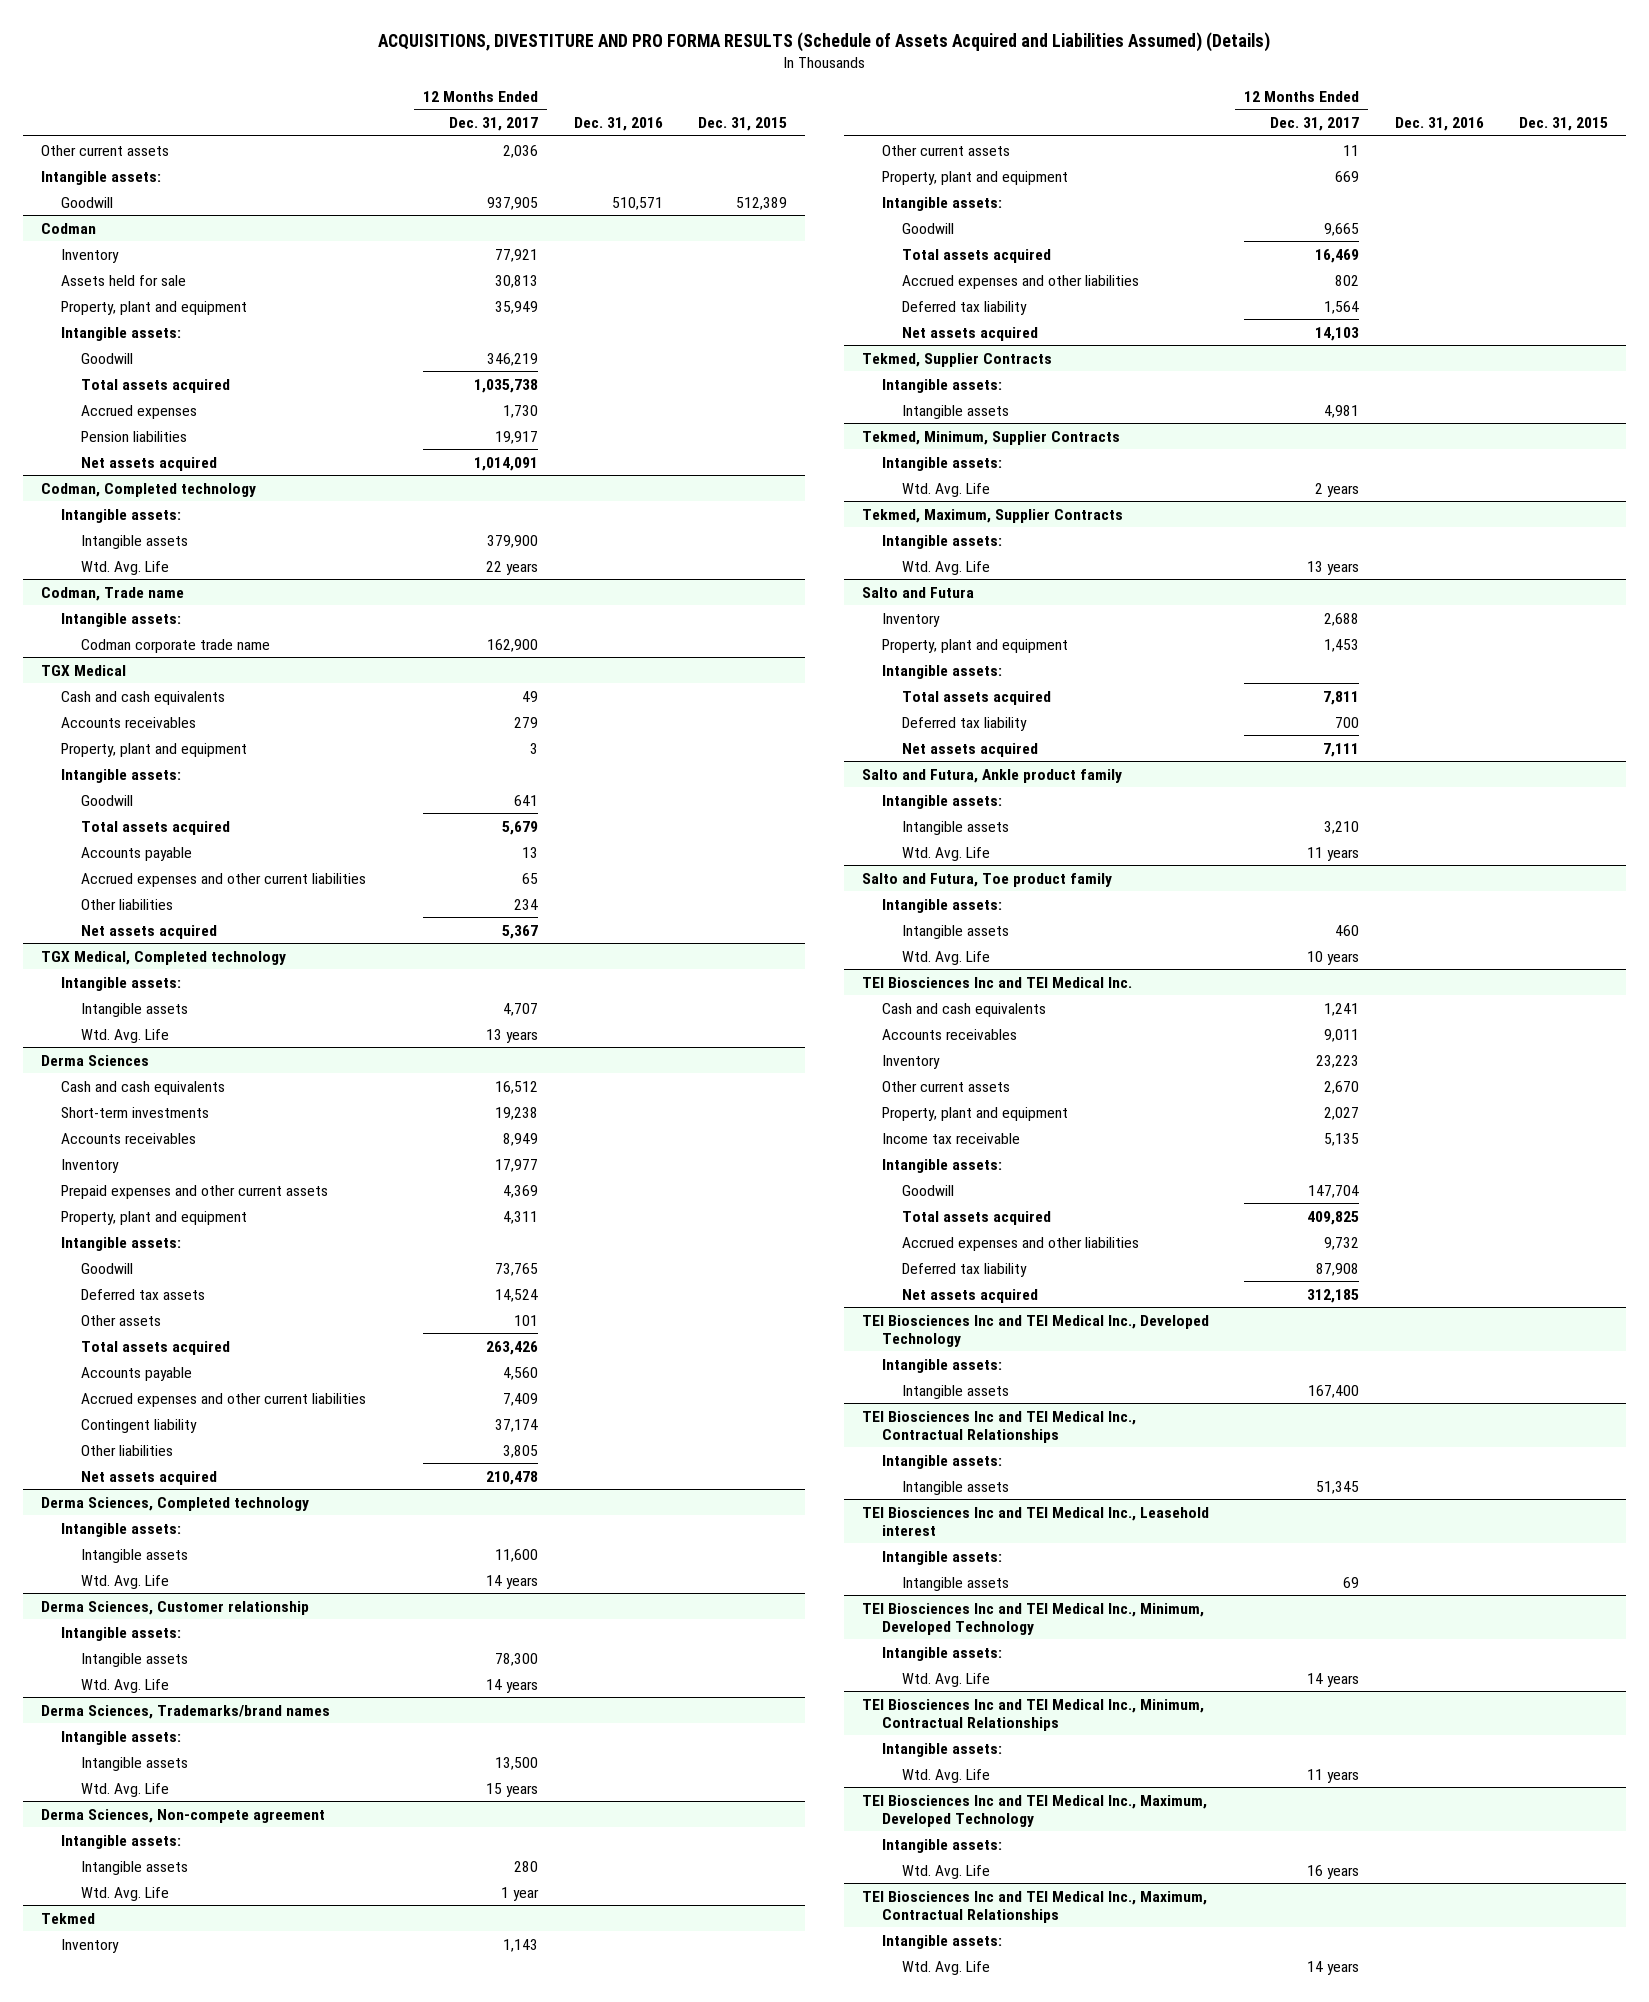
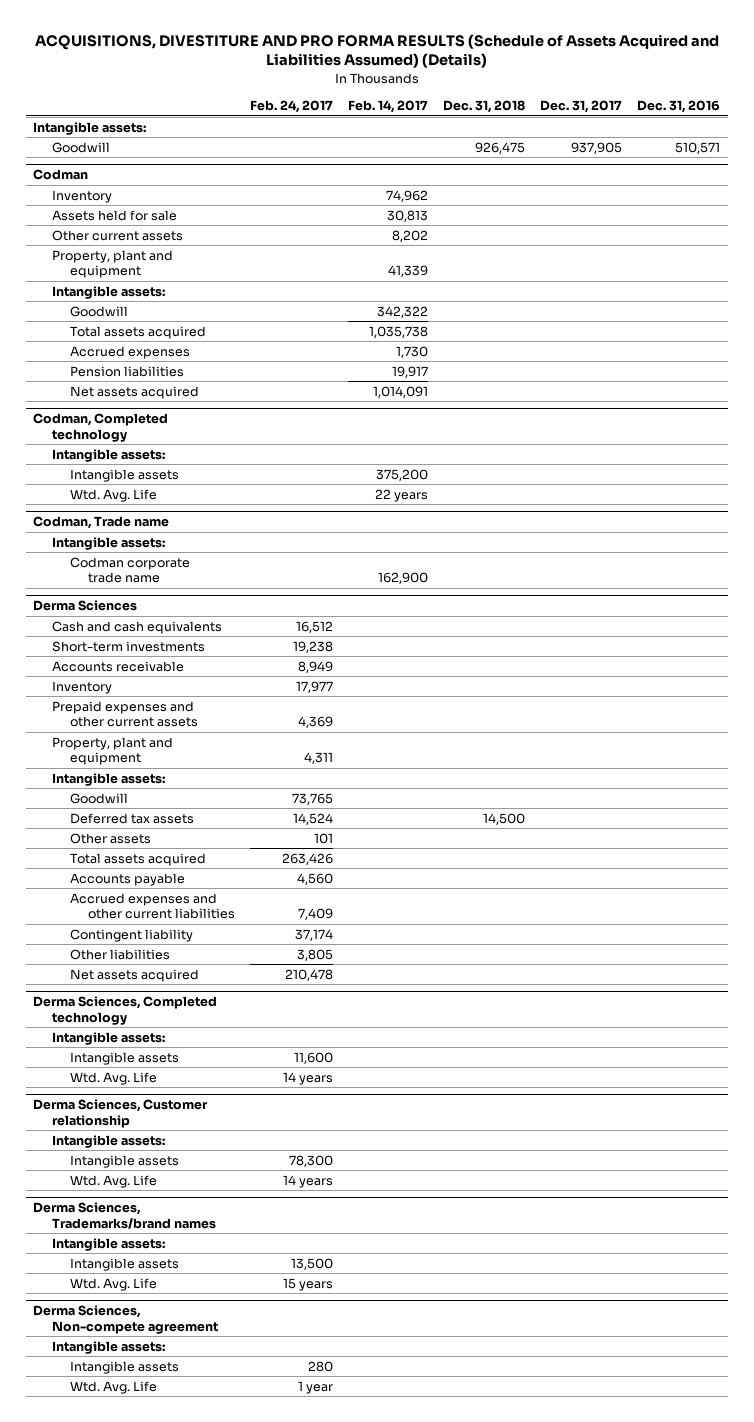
- | 12 Months Ended Dec. 31, 2017 | Dec. 31, 2016 | Dec. 31, 2015
+ | Feb. 24, 2017 | Feb. 14, 2017 | Dec. 31, 2018 | Dec. 31, 2017 | Dec. 31, 2016
- Other current assets | 2,036 | |
@ Codman
+ Other current assets | | 8,202 | | |
- TGX Medical
- Cash and cash equivalents | 49 | |
- Accounts receivables | 279 | |
- Property, plant and equipment | 3 | |
- Intangible assets:
- Goodwill | 641 | |
- Total assets acquired | 5,679 | |
- Accounts payable | 13 | |
- Accrued expenses and other current liabilities | 65 | |
- Other liabilities | 234 | |
- Net assets acquired | 5,367 | |
- TGX Medical, Completed technology
- Intangible assets:
- Intangible assets | 4,707 | |
- Wtd. Avg. Life | 13 years | |
@ Derma Sciences
- Accounts receivables | 8,949 | |
+ Accounts receivable | 8,949 | | | |
- Tekmed
- Inventory | 1,143 | |
- Other current assets | 11 | |
- Property, plant and equipment | 669 | |
- Intangible assets:
- Goodwill | 9,665 | |
- Total assets acquired | 16,469 | |
- Accrued expenses and other liabilities | 802 | |
- Deferred tax liability | 1,564 | |
- Net assets acquired | 14,103 | |
- Tekmed, Supplier Contracts
- Intangible assets:
- Intangible assets | 4,981 | |
- Tekmed, Minimum, Supplier Contracts
- Intangible assets:
- Wtd. Avg. Life | 2 years | |
- Tekmed, Maximum, Supplier Contracts
- Intangible assets:
- Wtd. Avg. Life | 13 years | |
- Salto and Futura
- Inventory | 2,688 | |
- Property, plant and equipment | 1,453 | |
- Intangible assets:
- Total assets acquired | 7,811 | |
- Deferred tax liability | 700 | |
- Net assets acquired | 7,111 | |
- Salto and Futura, Ankle product family
- Intangible assets:
- Intangible assets | 3,210 | |
- Wtd. Avg. Life | 11 years | |
- Salto and Futura, Toe product family
- Intangible assets:
- Intangible assets | 460 | |
- Wtd. Avg. Life | 10 years | |
- TEI Biosciences Inc and TEI Medical Inc.
- Cash and cash equivalents | 1,241 | |
- Accounts receivables | 9,011 | |
- Inventory | 23,223 | |
- Other current assets | 2,670 | |
- Property, plant and equipment | 2,027 | |
- Income tax receivable | 5,135 | |
- Intangible assets:
- Goodwill | 147,704 | |
- Total assets acquired | 409,825 | |
- Accrued expenses and other liabilities | 9,732 | |
- Deferred tax liability | 87,908 | |
- Net assets acquired | 312,185 | |
- TEI Biosciences Inc and TEI Medical Inc., Developed Technology
- Intangible assets:
- Intangible assets | 167,400 | |
- TEI Biosciences Inc and TEI Medical Inc., Contractual Relationships
- Intangible assets:
- Intangible assets | 51,345 | |
- TEI Biosciences Inc and TEI Medical Inc., Leasehold interest
- Intangible assets:
- Intangible assets | 69 | |
- TEI Biosciences Inc and TEI Medical Inc., Minimum, Developed Technology
- Intangible assets:
- Wtd. Avg. Life | 14 years | |
- TEI Biosciences Inc and TEI Medical Inc., Minimum, Contractual Relationships
- Intangible assets:
- Wtd. Avg. Life | 11 years | |
- TEI Biosciences Inc and TEI Medical Inc., Maximum, Developed Technology
- Intangible assets:
- Wtd. Avg. Life | 16 years | |
- TEI Biosciences Inc and TEI Medical Inc., Maximum, Contractual Relationships
- Intangible assets:
- Wtd. Avg. Life | 14 years | |

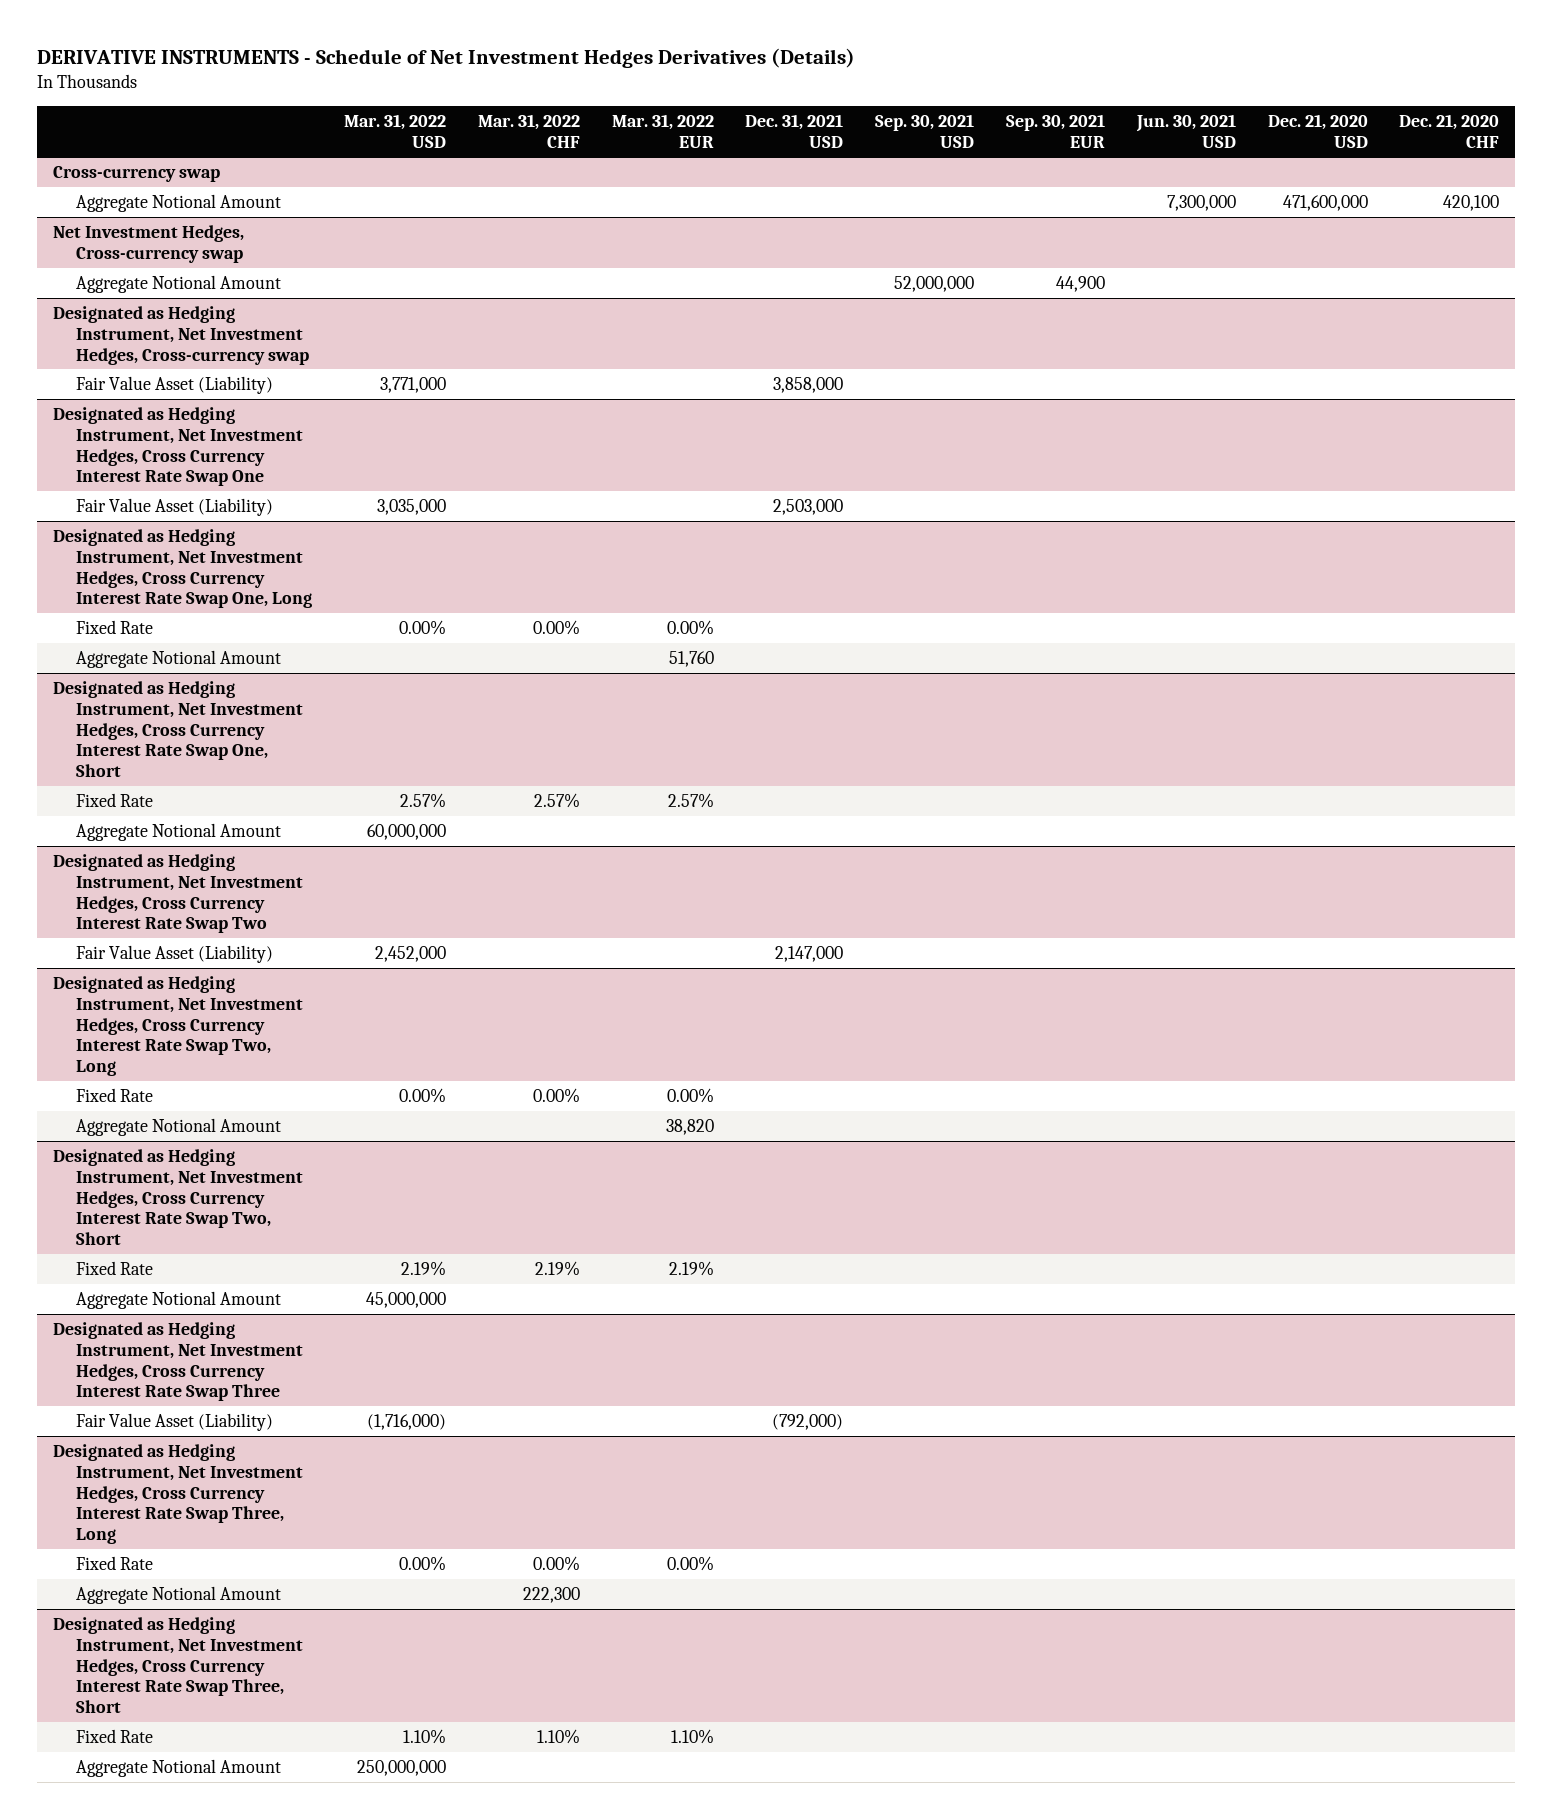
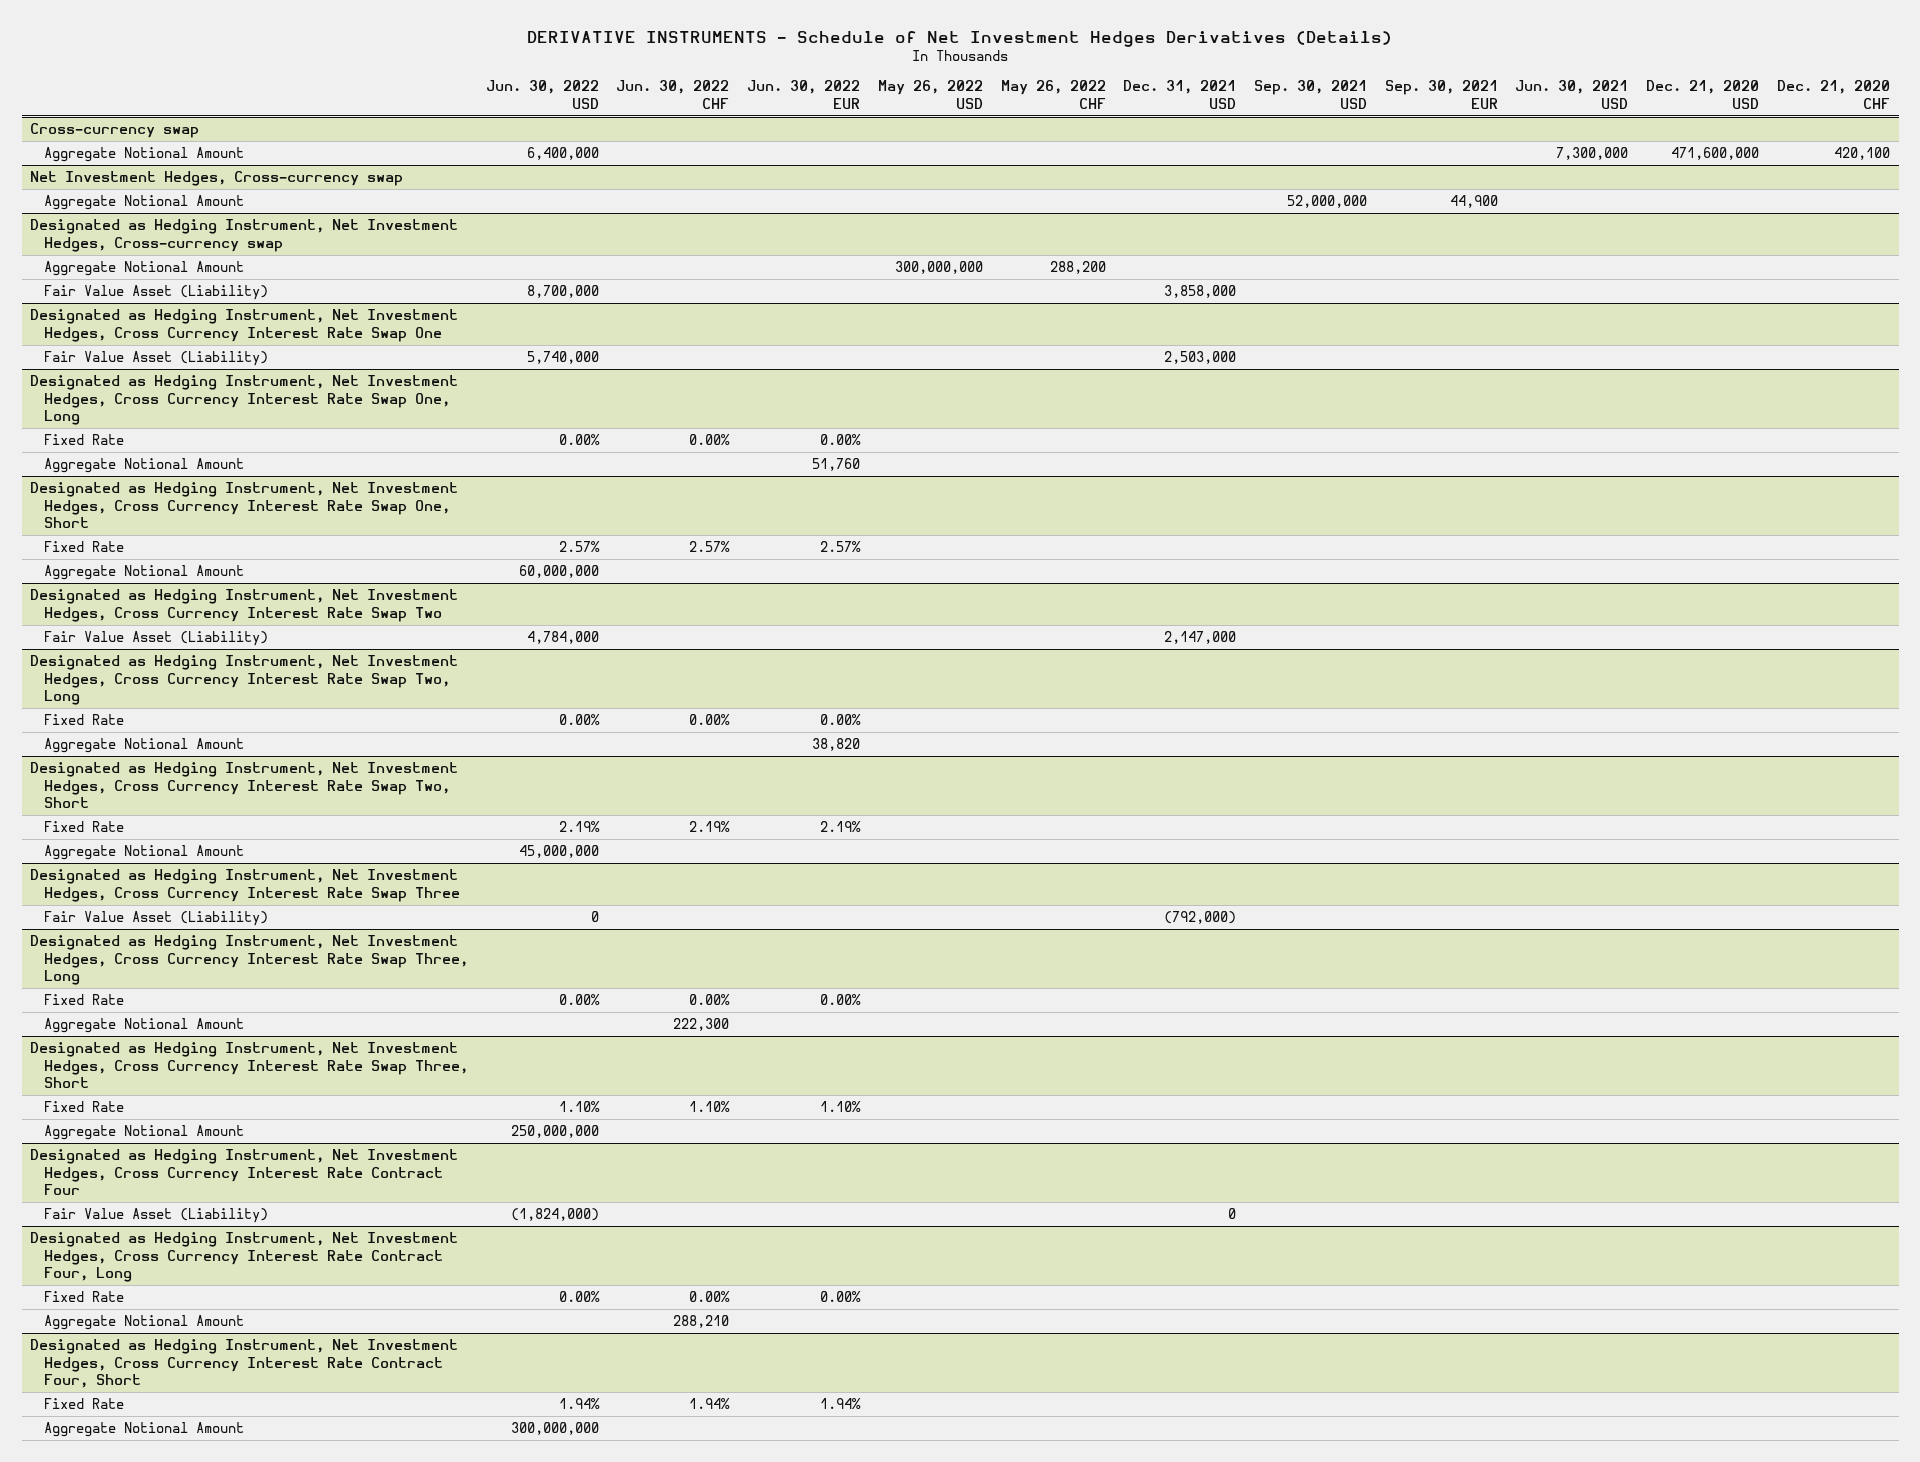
- | Mar. 31, 2022 USD | Mar. 31, 2022 CHF | Mar. 31, 2022 EUR | Dec. 31, 2021 USD | Sep. 30, 2021 USD | Sep. 30, 2021 EUR | Jun. 30, 2021 USD | Dec. 21, 2020 USD | Dec. 21, 2020 CHF
+ | Jun. 30, 2022 USD | Jun. 30, 2022 CHF | Jun. 30, 2022 EUR | May 26, 2022 USD | May 26, 2022 CHF | Dec. 31, 2021 USD | Sep. 30, 2021 USD | Sep. 30, 2021 EUR | Jun. 30, 2021 USD | Dec. 21, 2020 USD | Dec. 21, 2020 CHF
@ Designated as Hedging Instrument, Net Investment Hedges, Cross-currency swap
+ Aggregate Notional Amount | | | | 300,000,000 | 288,200 | | | | | |
+ Designated as Hedging Instrument, Net Investment Hedges, Cross Currency Interest Rate Contract Four
+ Fair Value Asset (Liability) | (1,824,000) | | | | | 0 | | | | |
+ Designated as Hedging Instrument, Net Investment Hedges, Cross Currency Interest Rate Contract Four, Long
+ Fixed Rate | 0.00% | 0.00% | 0.00% | | | | | | | |
+ Aggregate Notional Amount | | 288,210 | | | | | | | | |
+ Designated as Hedging Instrument, Net Investment Hedges, Cross Currency Interest Rate Contract Four, Short
+ Fixed Rate | 1.94% | 1.94% | 1.94% | | | | | | | |
+ Aggregate Notional Amount | 300,000,000 | | | | | | | | | |

